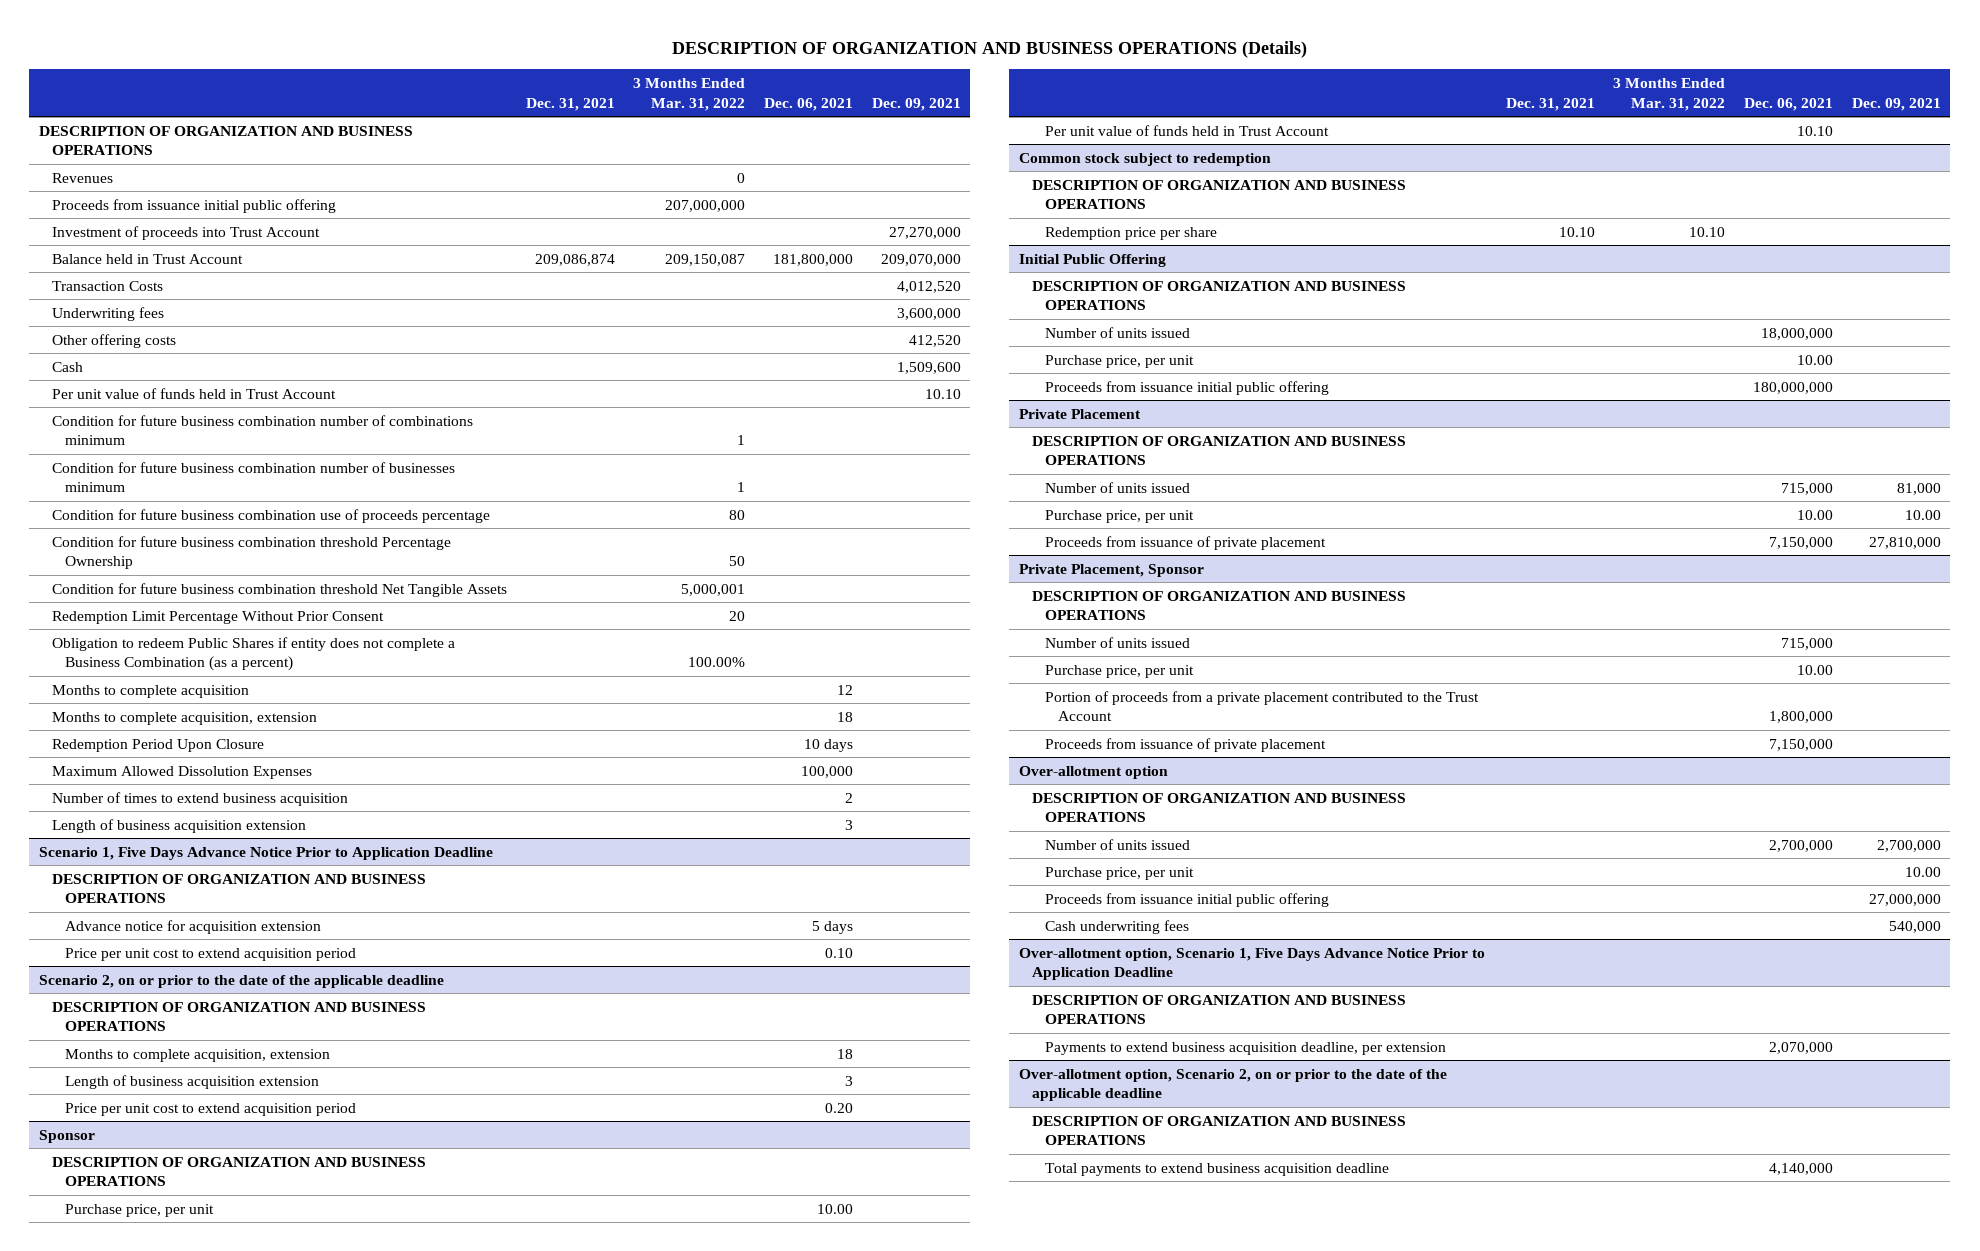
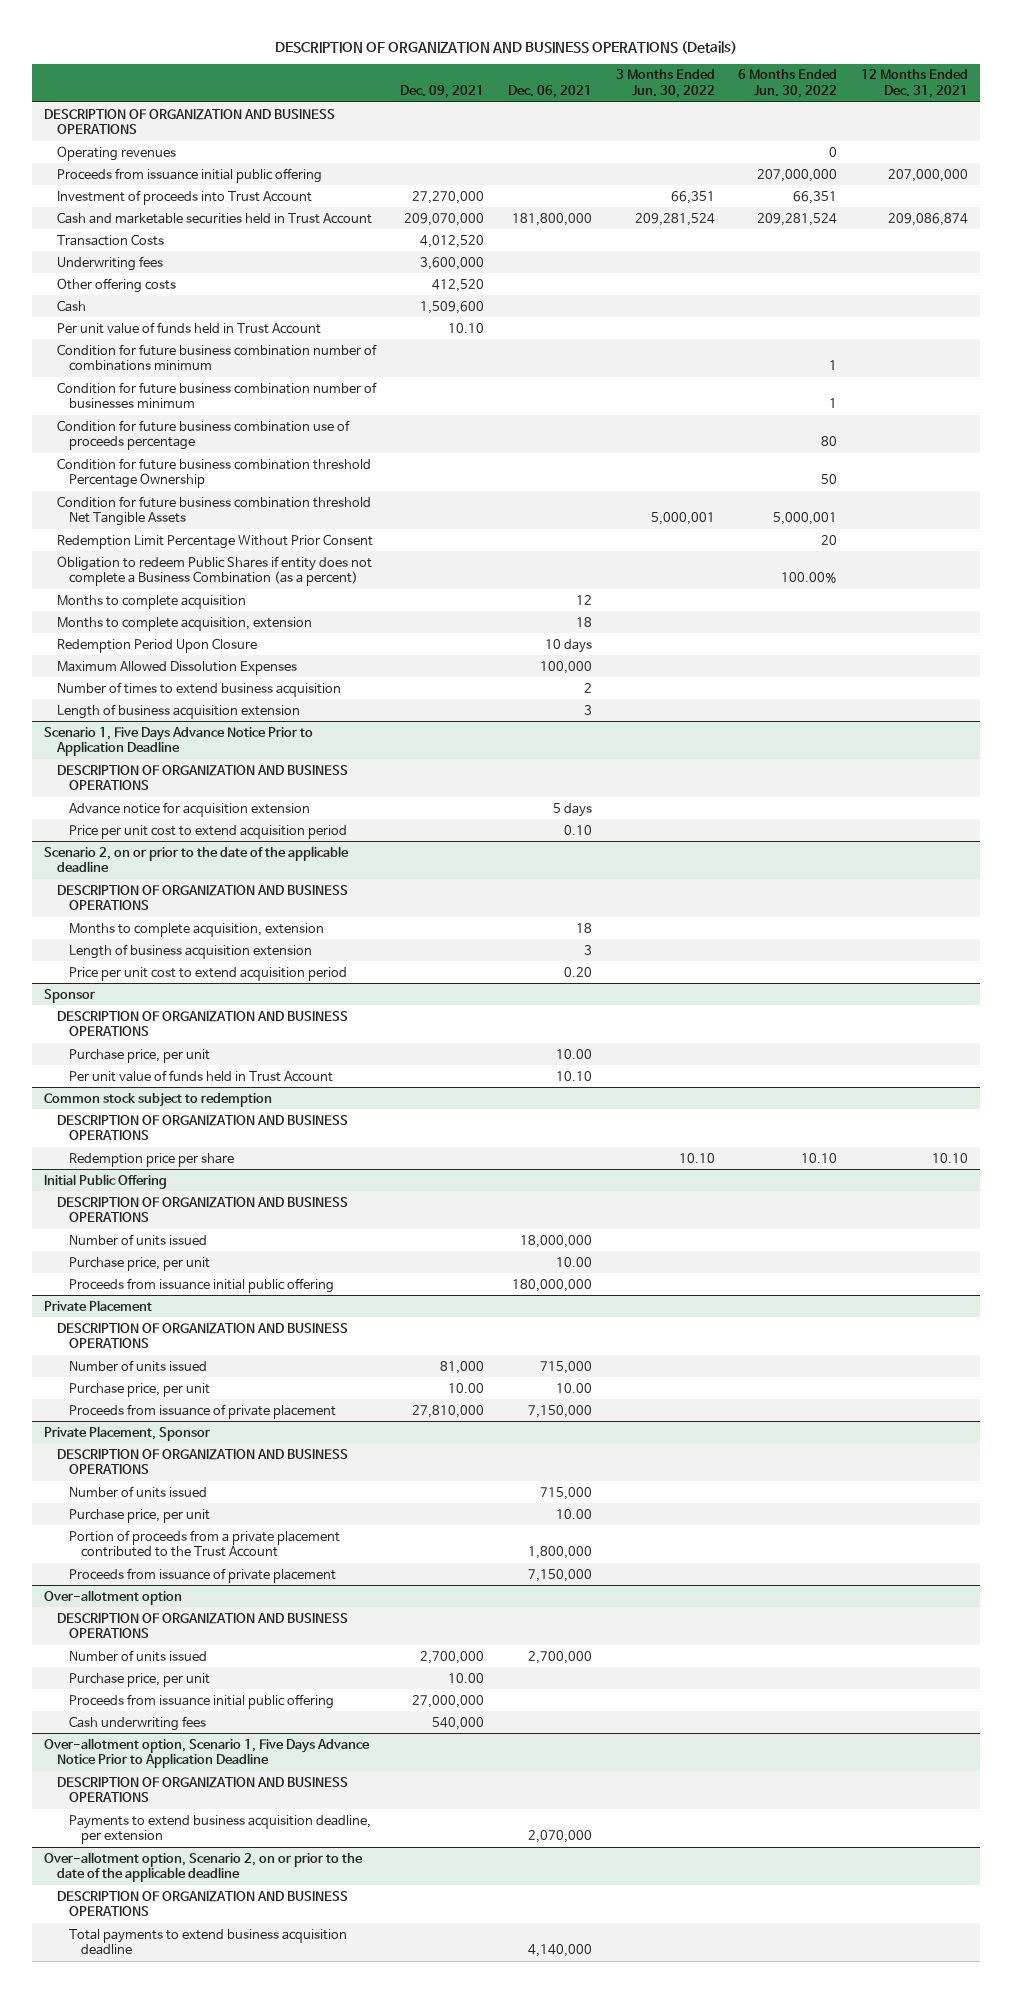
- | Dec. 31, 2021 | 3 Months Ended Mar. 31, 2022 | Dec. 06, 2021 | Dec. 09, 2021
+ | Dec. 09, 2021 | Dec. 06, 2021 | 3 Months Ended Jun. 30, 2022 | 6 Months Ended Jun. 30, 2022 | 12 Months Ended Dec. 31, 2021
- Revenues | | 0 | |
+ Operating revenues | | | | 0 |
- Balance held in Trust Account | 209,086,874 | 209,150,087 | 181,800,000 | 209,070,000
+ Cash and marketable securities held in Trust Account | 209,070,000 | 181,800,000 | 209,281,524 | 209,281,524 | 209,086,874

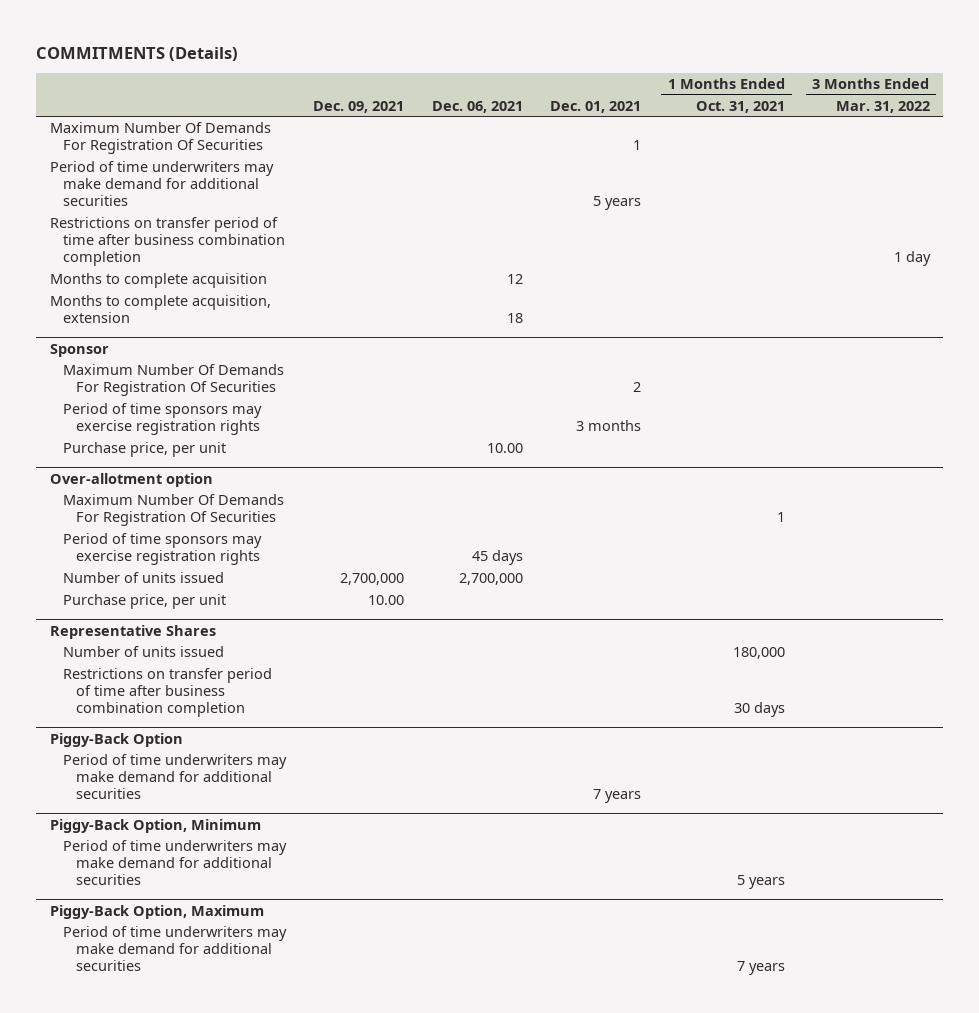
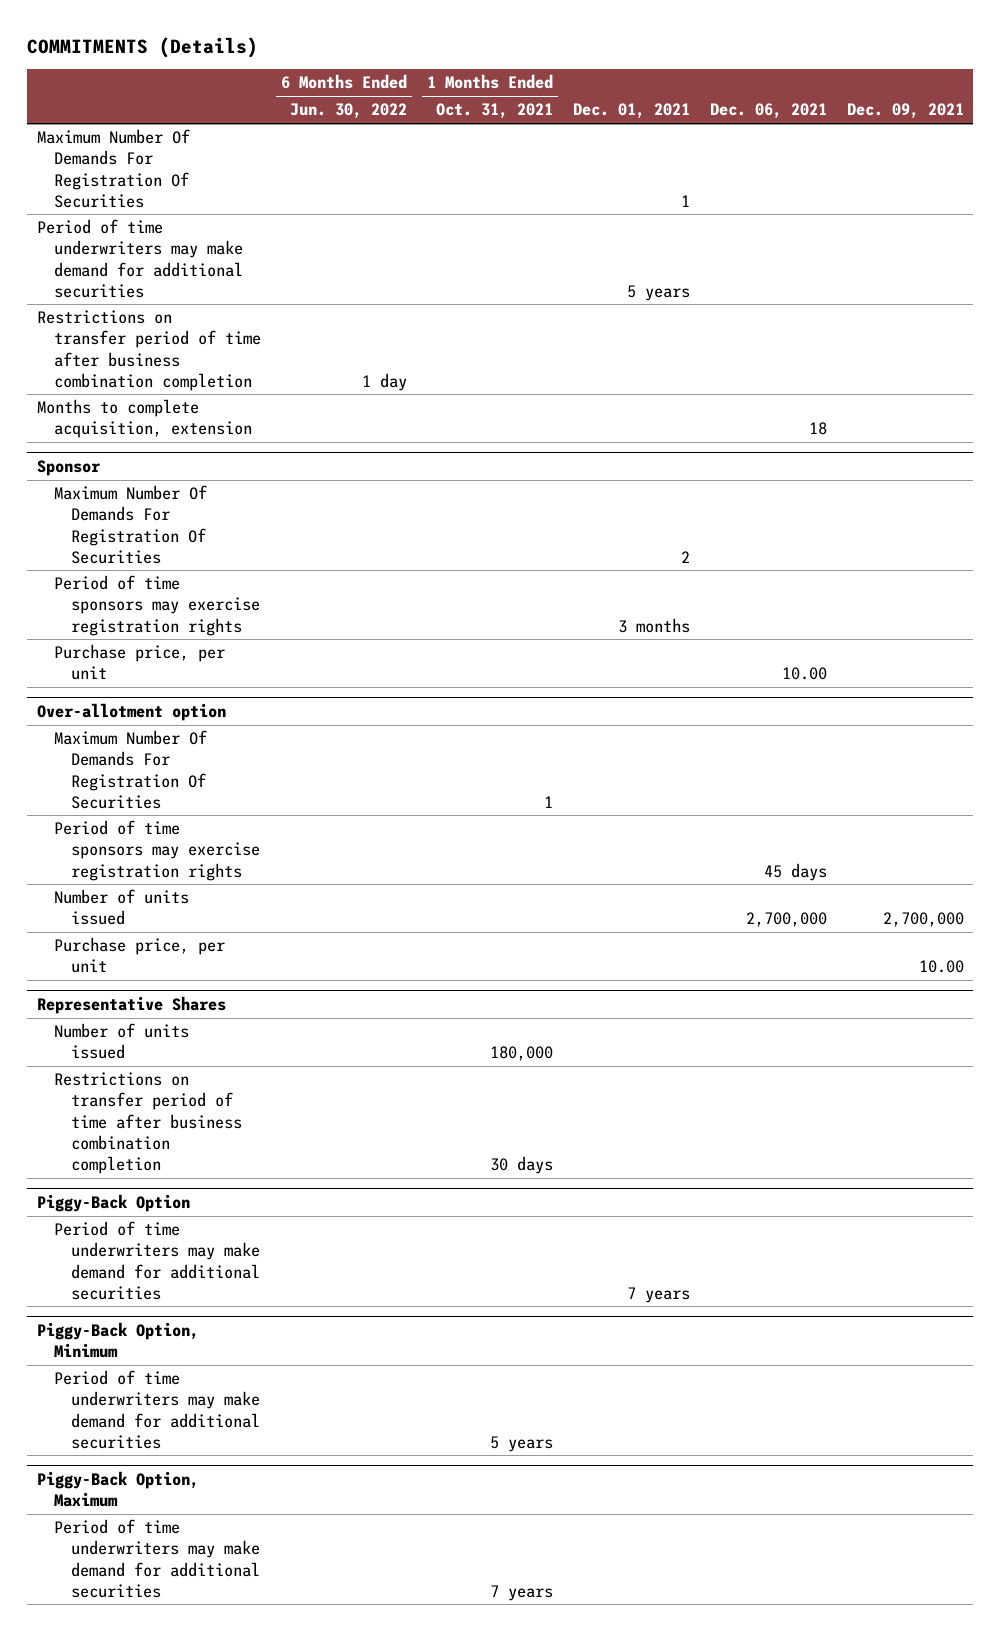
- | Dec. 09, 2021 | Dec. 06, 2021 | Dec. 01, 2021 | 1 Months Ended Oct. 31, 2021 | 3 Months Ended Mar. 31, 2022
+ | 6 Months Ended Jun. 30, 2022 | 1 Months Ended Oct. 31, 2021 | Dec. 01, 2021 | Dec. 06, 2021 | Dec. 09, 2021
- Months to complete acquisition | | 12 | | |

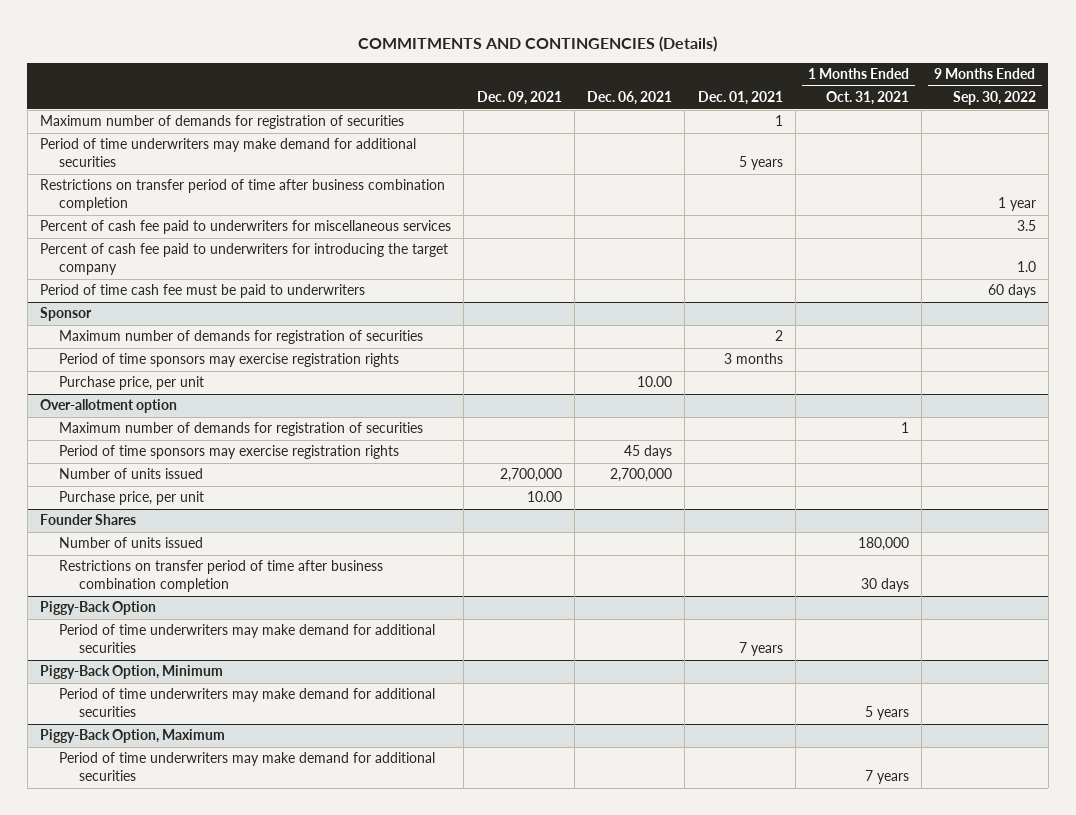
- COMMITMENTS (Details)
+ COMMITMENTS AND CONTINGENCIES (Details)
- | 6 Months Ended Jun. 30, 2022 | 1 Months Ended Oct. 31, 2021 | Dec. 01, 2021 | Dec. 06, 2021 | Dec. 09, 2021
+ | Dec. 09, 2021 | Dec. 06, 2021 | Dec. 01, 2021 | 1 Months Ended Oct. 31, 2021 | 9 Months Ended Sep. 30, 2022
- Maximum Number Of Demands For Registration Of Securities | | | 1 | |
+ Maximum number of demands for registration of securities | | | 1 | |
- Months to complete acquisition, extension | | | | 18 |
+ Percent of cash fee paid to underwriters for miscellaneous services | | | | | 3.5
+ Percent of cash fee paid to underwriters for introducing the target company | | | | | 1.0
+ Period of time cash fee must be paid to underwriters | | | | | 60 days
@ Sponsor
- Maximum Number Of Demands For Registration Of Securities | | | 2 | |
+ Maximum number of demands for registration of securities | | | 2 | |
@ Over-allotment option
- Maximum Number Of Demands For Registration Of Securities | | 1 | | |
+ Maximum number of demands for registration of securities | | | | 1 |
- Representative Shares
+ Founder Shares

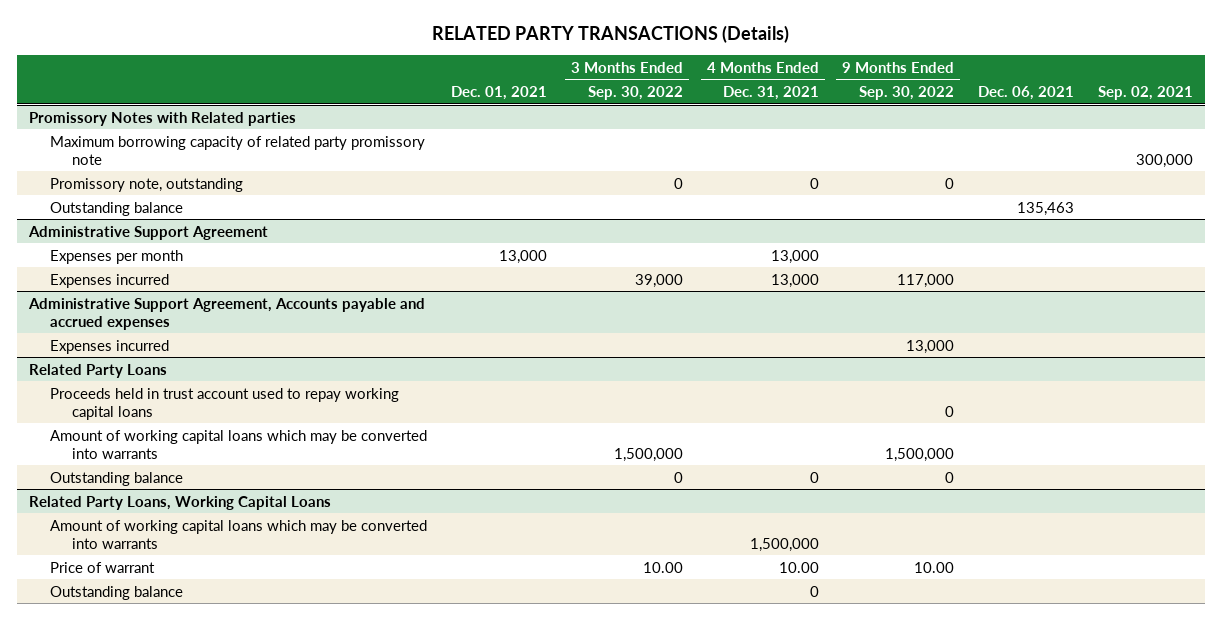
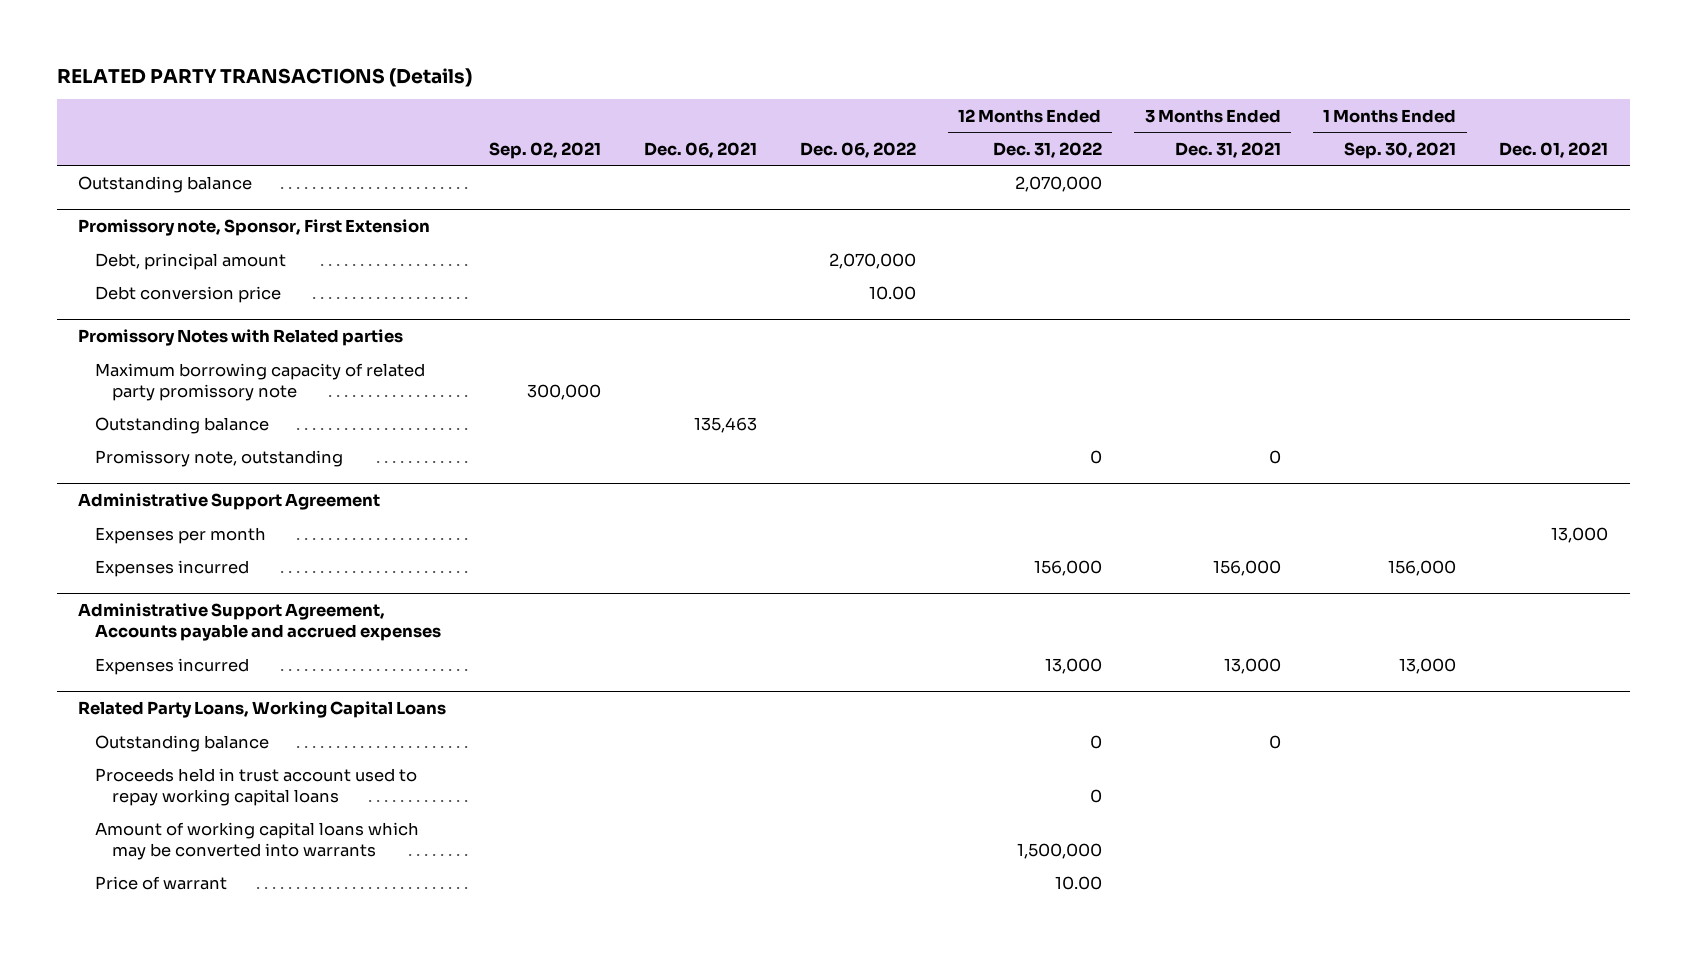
- | Dec. 01, 2021 | 3 Months Ended Sep. 30, 2022 | 4 Months Ended Dec. 31, 2021 | 9 Months Ended Sep. 30, 2022 | Dec. 06, 2021 | Sep. 02, 2021
+ | Sep. 02, 2021 | Dec. 06, 2021 | Dec. 06, 2022 | 12 Months Ended Dec. 31, 2022 | 3 Months Ended Dec. 31, 2021 | 1 Months Ended Sep. 30, 2021 | Dec. 01, 2021
+ Outstanding balance | | | | 2,070,000 | | |
+ Promissory note, Sponsor, First Extension
+ Debt, principal amount | | | 2,070,000 | | | |
+ Debt conversion price | | | 10.00 | | | |
@ Promissory Notes with Related parties
moved down: Promissory note, outstanding | | | | 0 | 0 | |
- Related Party Loans
- Proceeds held in trust account used to repay working capital loans | | | | 0 | |
- Amount of working capital loans which may be converted into warrants | | 1,500,000 | | 1,500,000 | |
- Outstanding balance | | 0 | 0 | 0 | |
@ Related Party Loans, Working Capital Loans
moved up: Outstanding balance | | | | 0 | 0 | |
+ Proceeds held in trust account used to repay working capital loans | | | | 0 | | |

